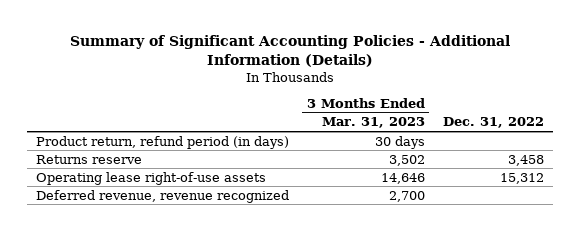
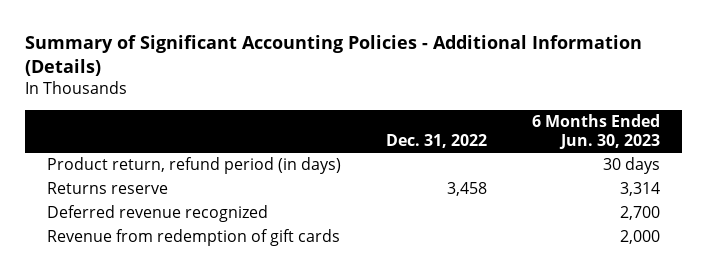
- | 3 Months Ended Mar. 31, 2023 | Dec. 31, 2022
+ | Dec. 31, 2022 | 6 Months Ended Jun. 30, 2023
- Operating lease right-of-use assets | 14,646 | 15,312
- Deferred revenue, revenue recognized | 2,700 |
+ Deferred revenue recognized | | 2,700
+ Revenue from redemption of gift cards | | 2,000

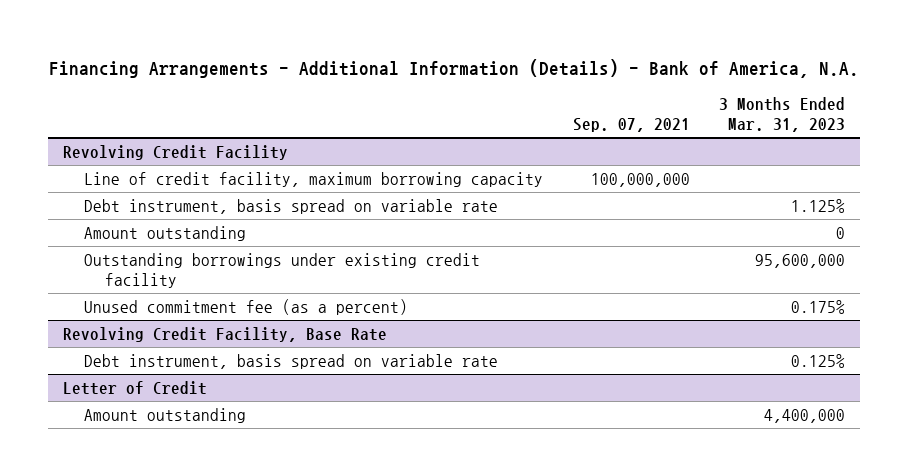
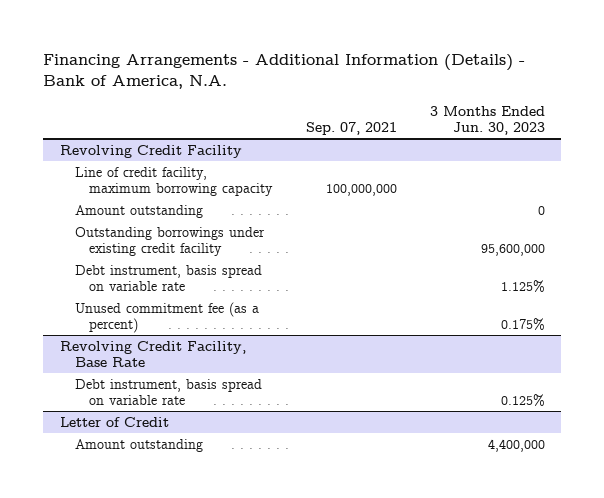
- | Sep. 07, 2021 | 3 Months Ended Mar. 31, 2023
+ | Sep. 07, 2021 | 3 Months Ended Jun. 30, 2023
@ Revolving Credit Facility
moved down: Debt instrument, basis spread on variable rate | | 1.125%

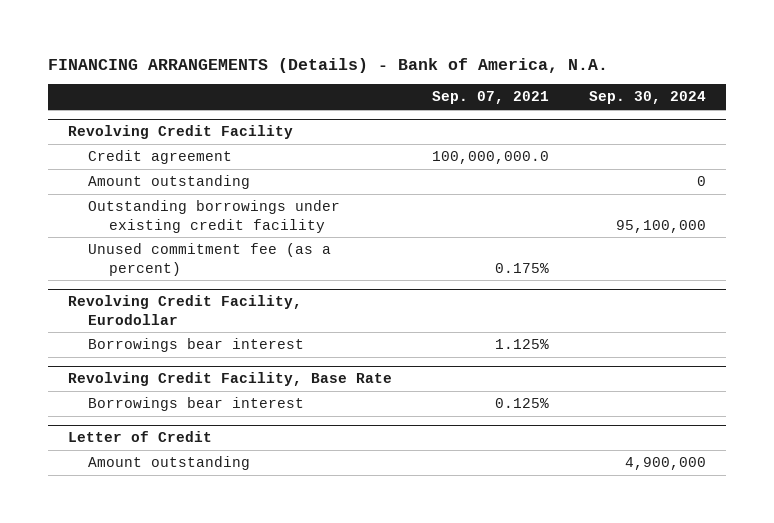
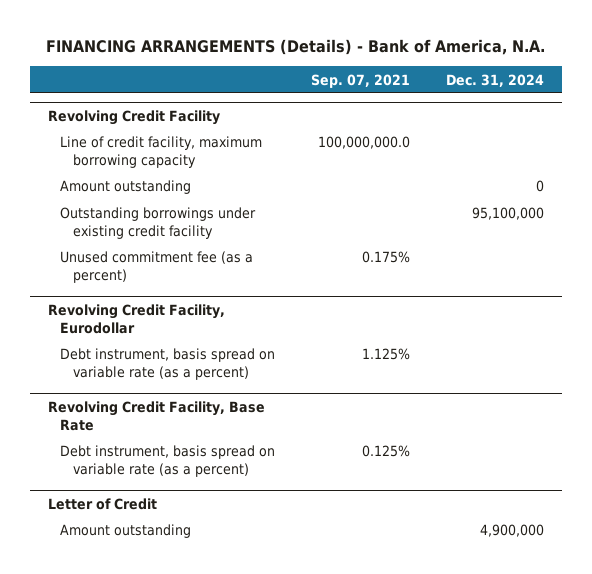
- | Sep. 07, 2021 | Sep. 30, 2024
+ | Sep. 07, 2021 | Dec. 31, 2024
@ Revolving Credit Facility
- Credit agreement | 100,000,000.0 |
+ Line of credit facility, maximum borrowing capacity | 100,000,000.0 |
@ Revolving Credit Facility, Eurodollar
- Borrowings bear interest | 1.125% |
+ Debt instrument, basis spread on variable rate (as a percent) | 1.125% |
@ Revolving Credit Facility, Base Rate
- Borrowings bear interest | 0.125% |
+ Debt instrument, basis spread on variable rate (as a percent) | 0.125% |

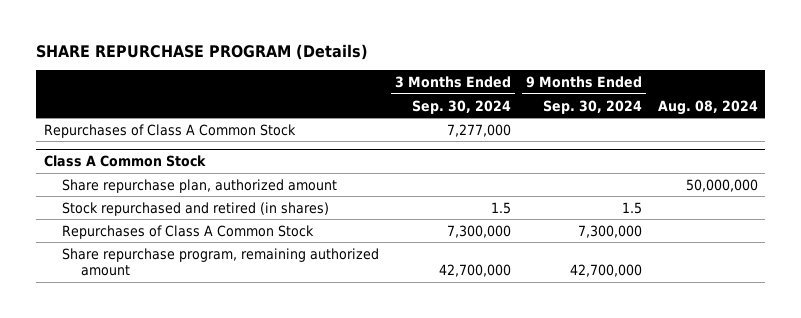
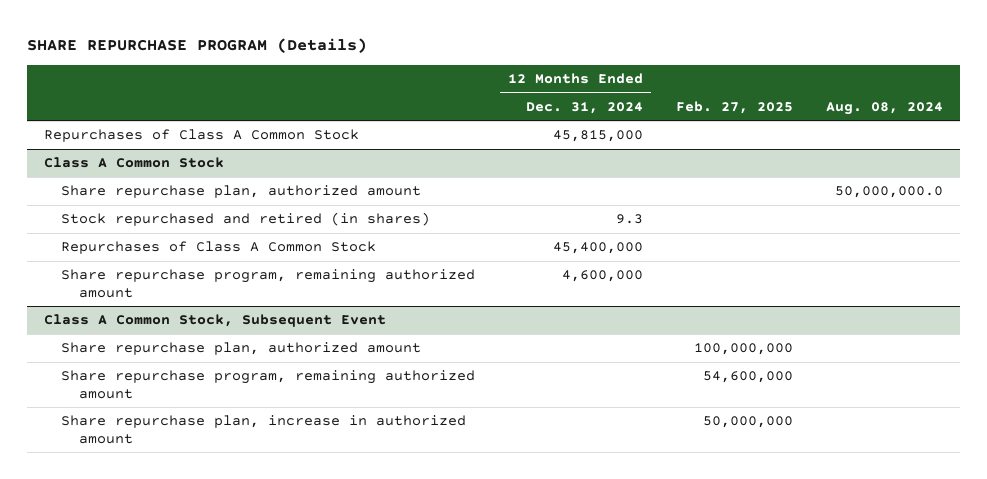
- | 3 Months Ended Sep. 30, 2024 | 9 Months Ended Sep. 30, 2024 | Aug. 08, 2024
+ | 12 Months Ended Dec. 31, 2024 | Feb. 27, 2025 | Aug. 08, 2024
@ Class A Common Stock
- Share repurchase plan, authorized amount | | | 50,000,000
+ Share repurchase plan, authorized amount | | | 50,000,000.0
+ Class A Common Stock, Subsequent Event
+ Share repurchase plan, authorized amount | | 100,000,000 |
+ Share repurchase program, remaining authorized amount | | 54,600,000 |
+ Share repurchase plan, increase in authorized amount | | 50,000,000 |

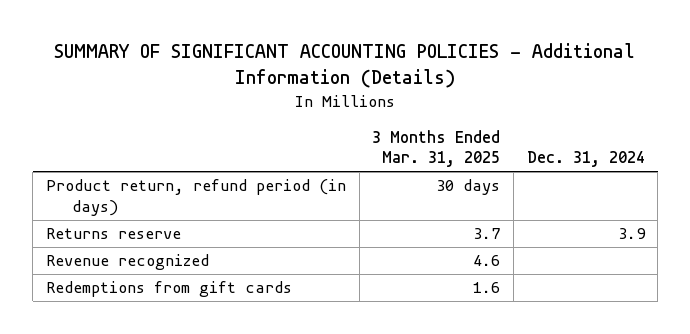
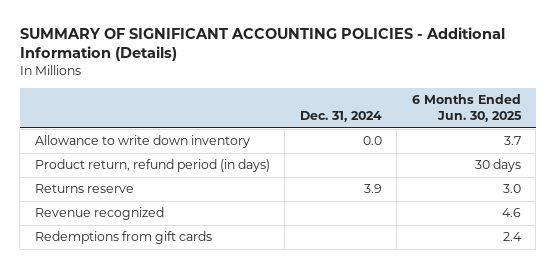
- | 3 Months Ended Mar. 31, 2025 | Dec. 31, 2024
+ | Dec. 31, 2024 | 6 Months Ended Jun. 30, 2025
+ Allowance to write down inventory | 0.0 | 3.7

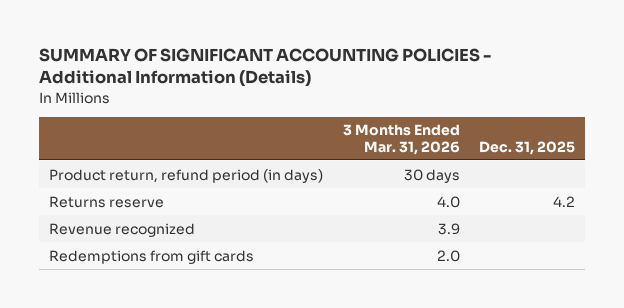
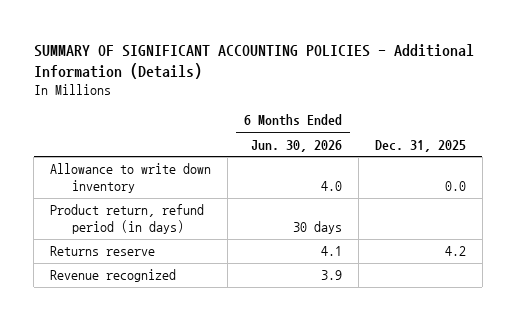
- | 3 Months Ended Mar. 31, 2026 | Dec. 31, 2025
+ | 6 Months Ended Jun. 30, 2026 | Dec. 31, 2025
+ Allowance to write down inventory | 4.0 | 0.0
- Redemptions from gift cards | 2.0 |

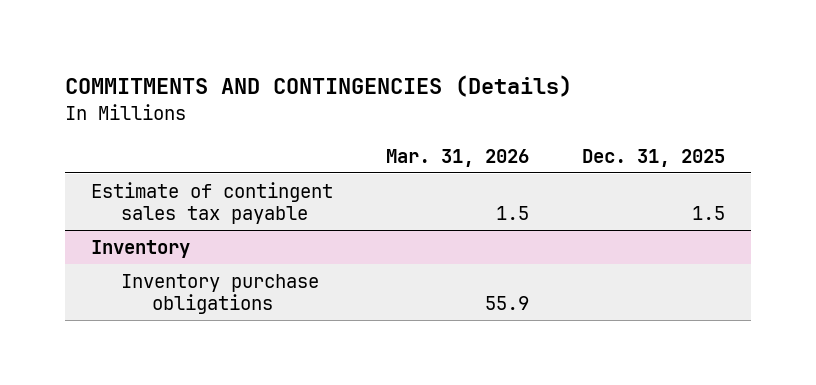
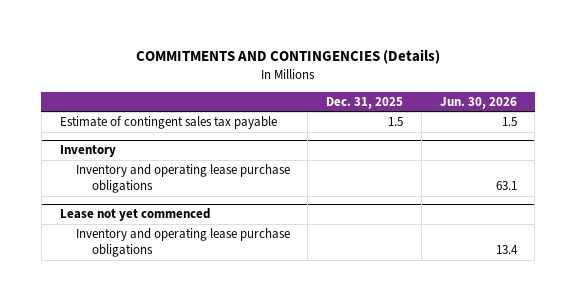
- | Mar. 31, 2026 | Dec. 31, 2025
+ | Dec. 31, 2025 | Jun. 30, 2026
@ Inventory
- Inventory purchase obligations | 55.9 |
+ Inventory and operating lease purchase obligations | | 63.1
+ Lease not yet commenced
+ Inventory and operating lease purchase obligations | | 13.4

